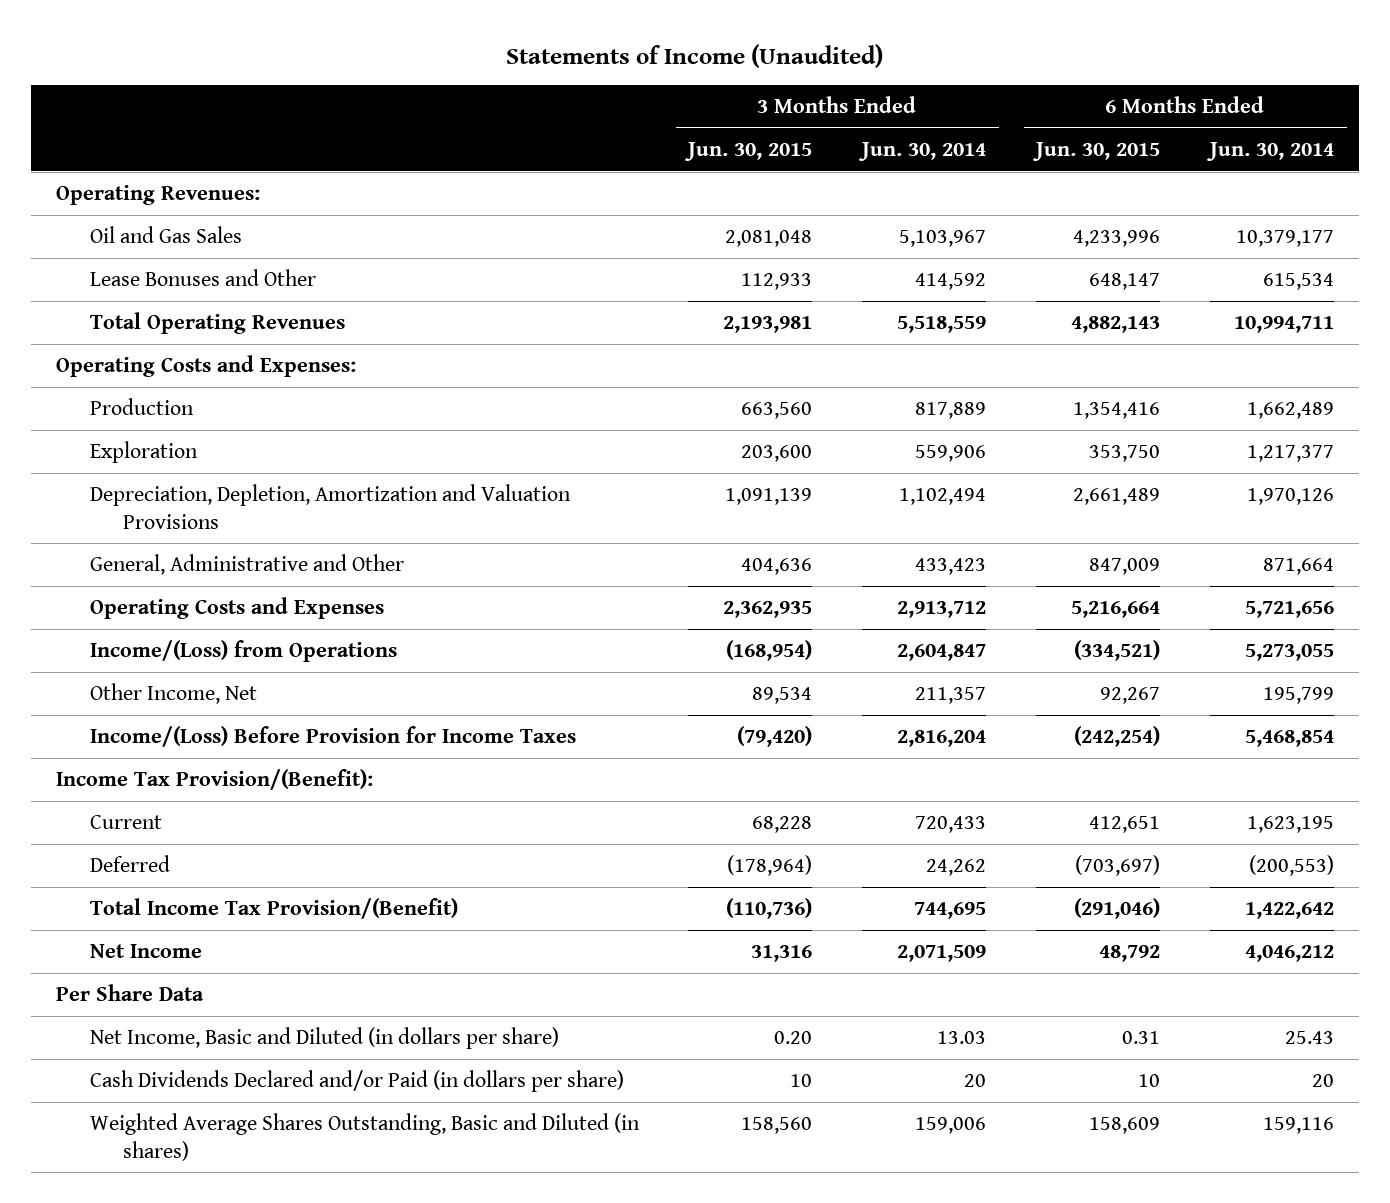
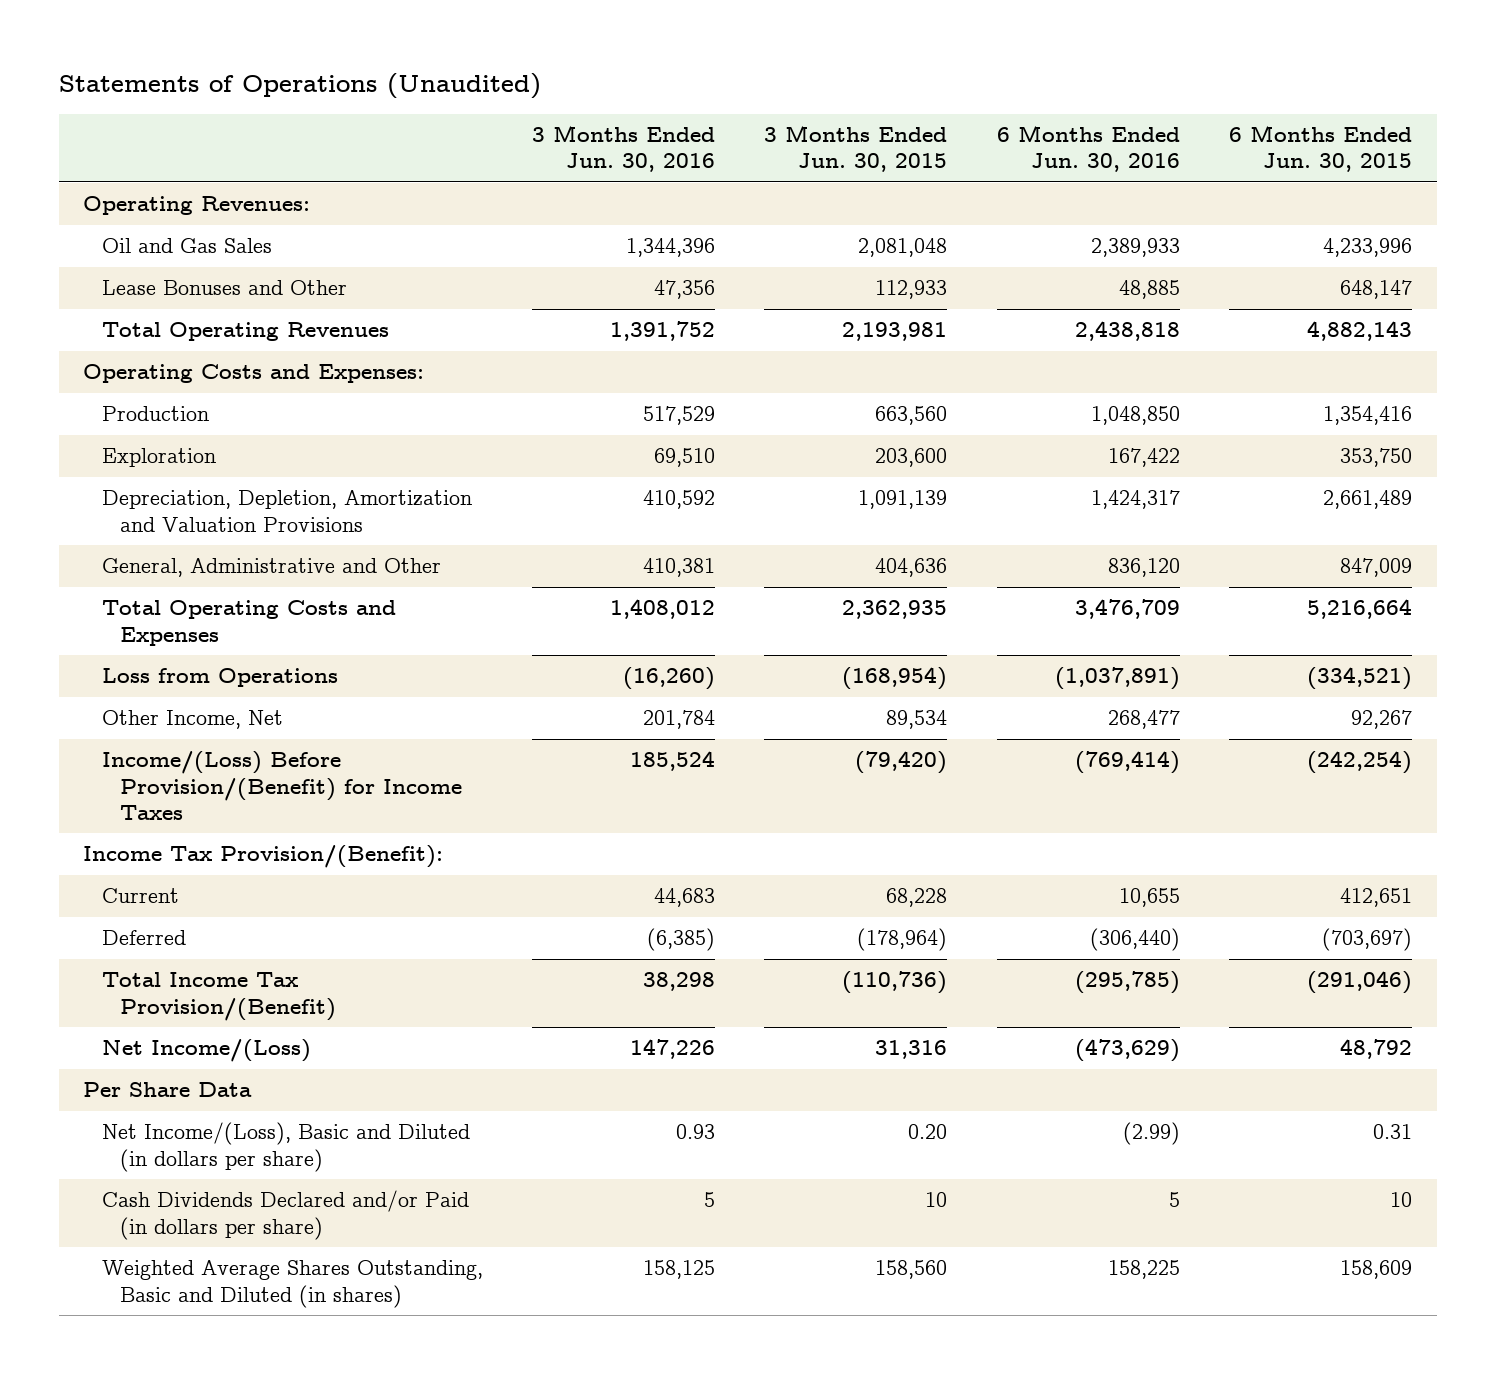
- Statements of Income (Unaudited)
+ Statements of Operations (Unaudited)
- | 3 Months Ended Jun. 30, 2015 | 3 Months Ended Jun. 30, 2014 | 6 Months Ended Jun. 30, 2015 | 6 Months Ended Jun. 30, 2014
+ | 3 Months Ended Jun. 30, 2016 | 3 Months Ended Jun. 30, 2015 | 6 Months Ended Jun. 30, 2016 | 6 Months Ended Jun. 30, 2015
- Operating Costs and Expenses | 2,362,935 | 2,913,712 | 5,216,664 | 5,721,656
- Income/(Loss) from Operations | (168,954) | 2,604,847 | (334,521) | 5,273,055
+ Total Operating Costs and Expenses | 1,408,012 | 2,362,935 | 3,476,709 | 5,216,664
+ Loss from Operations | (16,260) | (168,954) | (1,037,891) | (334,521)
- Income/(Loss) Before Provision for Income Taxes | (79,420) | 2,816,204 | (242,254) | 5,468,854
+ Income/(Loss) Before Provision/(Benefit) for Income Taxes | 185,524 | (79,420) | (769,414) | (242,254)
- Net Income | 31,316 | 2,071,509 | 48,792 | 4,046,212
+ Net Income/(Loss) | 147,226 | 31,316 | (473,629) | 48,792
- Net Income, Basic and Diluted (in dollars per share) | 0.20 | 13.03 | 0.31 | 25.43
+ Net Income/(Loss), Basic and Diluted (in dollars per share) | 0.93 | 0.20 | (2.99) | 0.31

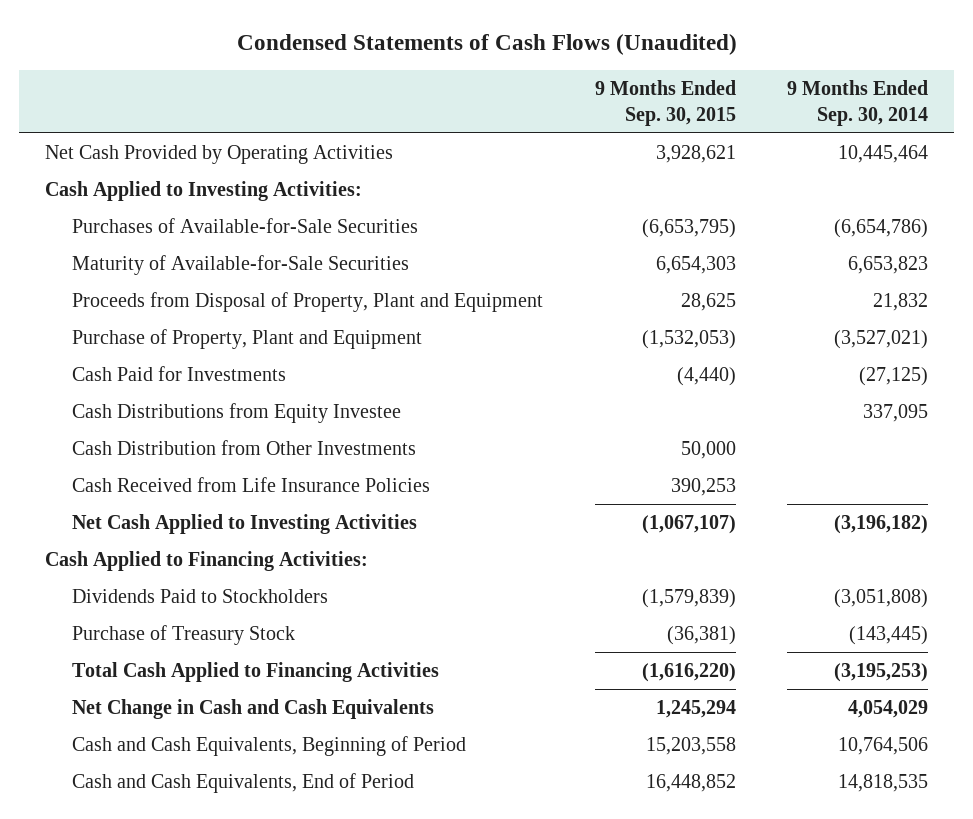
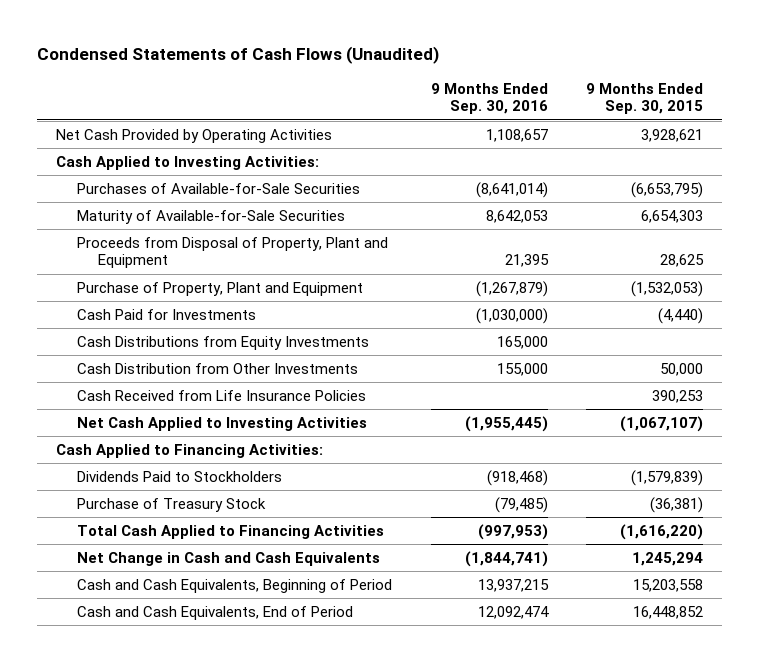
- | 9 Months Ended Sep. 30, 2015 | 9 Months Ended Sep. 30, 2014
+ | 9 Months Ended Sep. 30, 2016 | 9 Months Ended Sep. 30, 2015
- Cash Distributions from Equity Investee | | 337,095
+ Cash Distributions from Equity Investments | 165,000 |

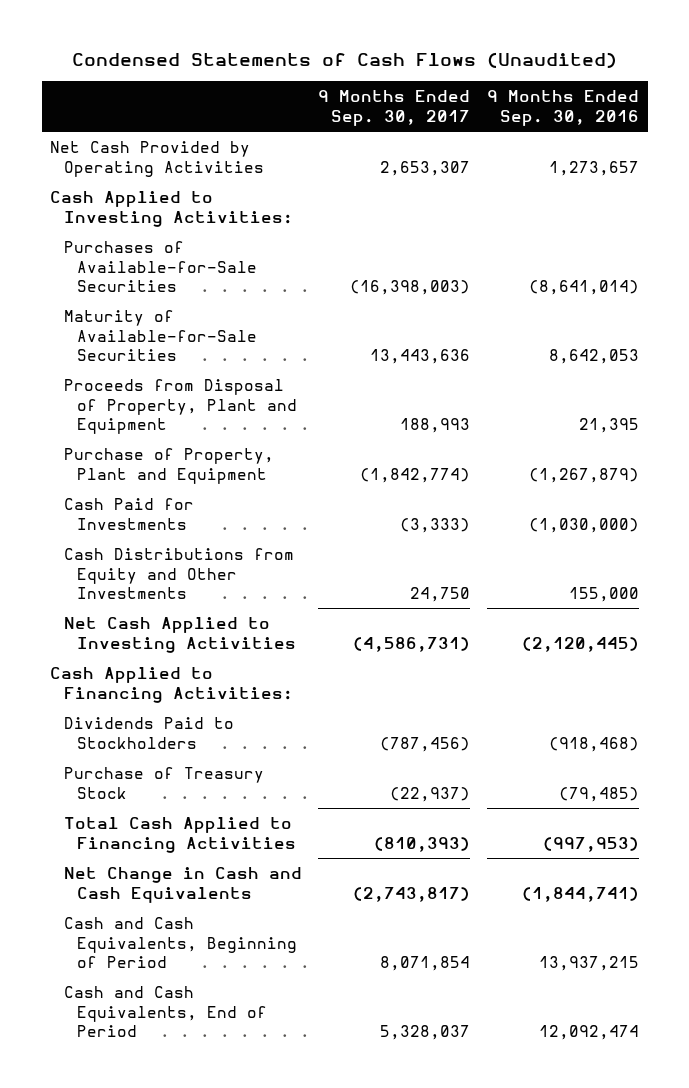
- | 9 Months Ended Sep. 30, 2016 | 9 Months Ended Sep. 30, 2015
+ | 9 Months Ended Sep. 30, 2017 | 9 Months Ended Sep. 30, 2016
- Net Cash Provided by Operating Activities | 1,108,657 | 3,928,621
+ Net Cash Provided by Operating Activities | 2,653,307 | 1,273,657
- Cash Distributions from Equity Investments | 165,000 |
- Cash Distribution from Other Investments | 155,000 | 50,000
- Cash Received from Life Insurance Policies | | 390,253
- Net Cash Applied to Investing Activities | (1,955,445) | (1,067,107)
+ Cash Distributions from Equity and Other Investments | 24,750 | 155,000
+ Net Cash Applied to Investing Activities | (4,586,731) | (2,120,445)

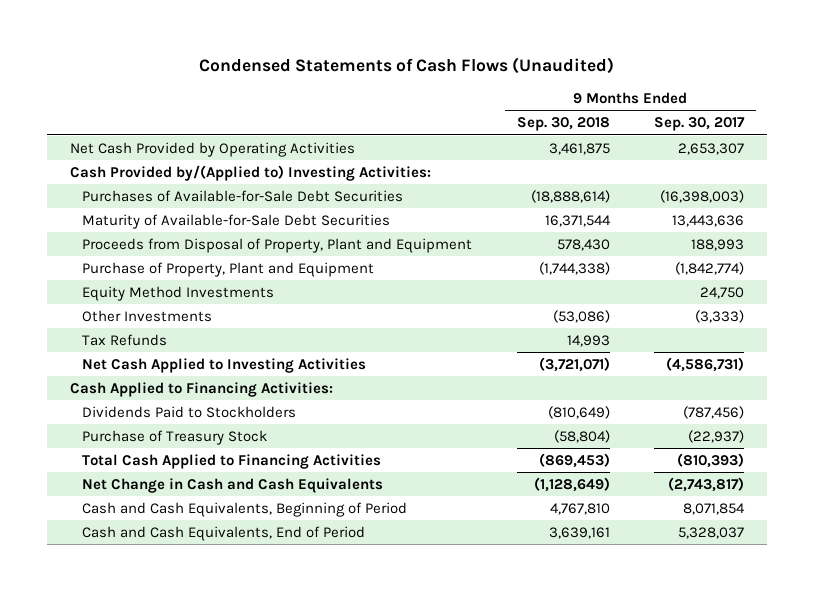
- | 9 Months Ended Sep. 30, 2017 | 9 Months Ended Sep. 30, 2016
+ | 9 Months Ended Sep. 30, 2018 | 9 Months Ended Sep. 30, 2017
- Cash Applied to Investing Activities:
- Purchases of Available-for-Sale Securities | (16,398,003) | (8,641,014)
- Maturity of Available-for-Sale Securities | 13,443,636 | 8,642,053
+ Cash Provided by/(Applied to) Investing Activities:
+ Purchases of Available-for-Sale Debt Securities | (18,888,614) | (16,398,003)
+ Maturity of Available-for-Sale Debt Securities | 16,371,544 | 13,443,636
- Cash Paid for Investments | (3,333) | (1,030,000)
- Cash Distributions from Equity and Other Investments | 24,750 | 155,000
+ Equity Method Investments | | 24,750
+ Other Investments | (53,086) | (3,333)
+ Tax Refunds | 14,993 |

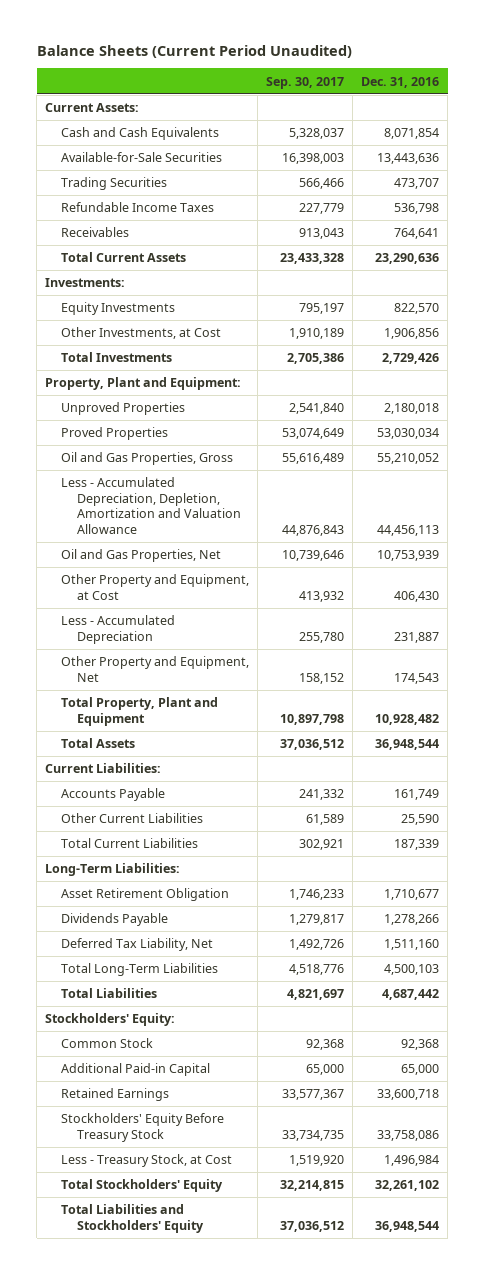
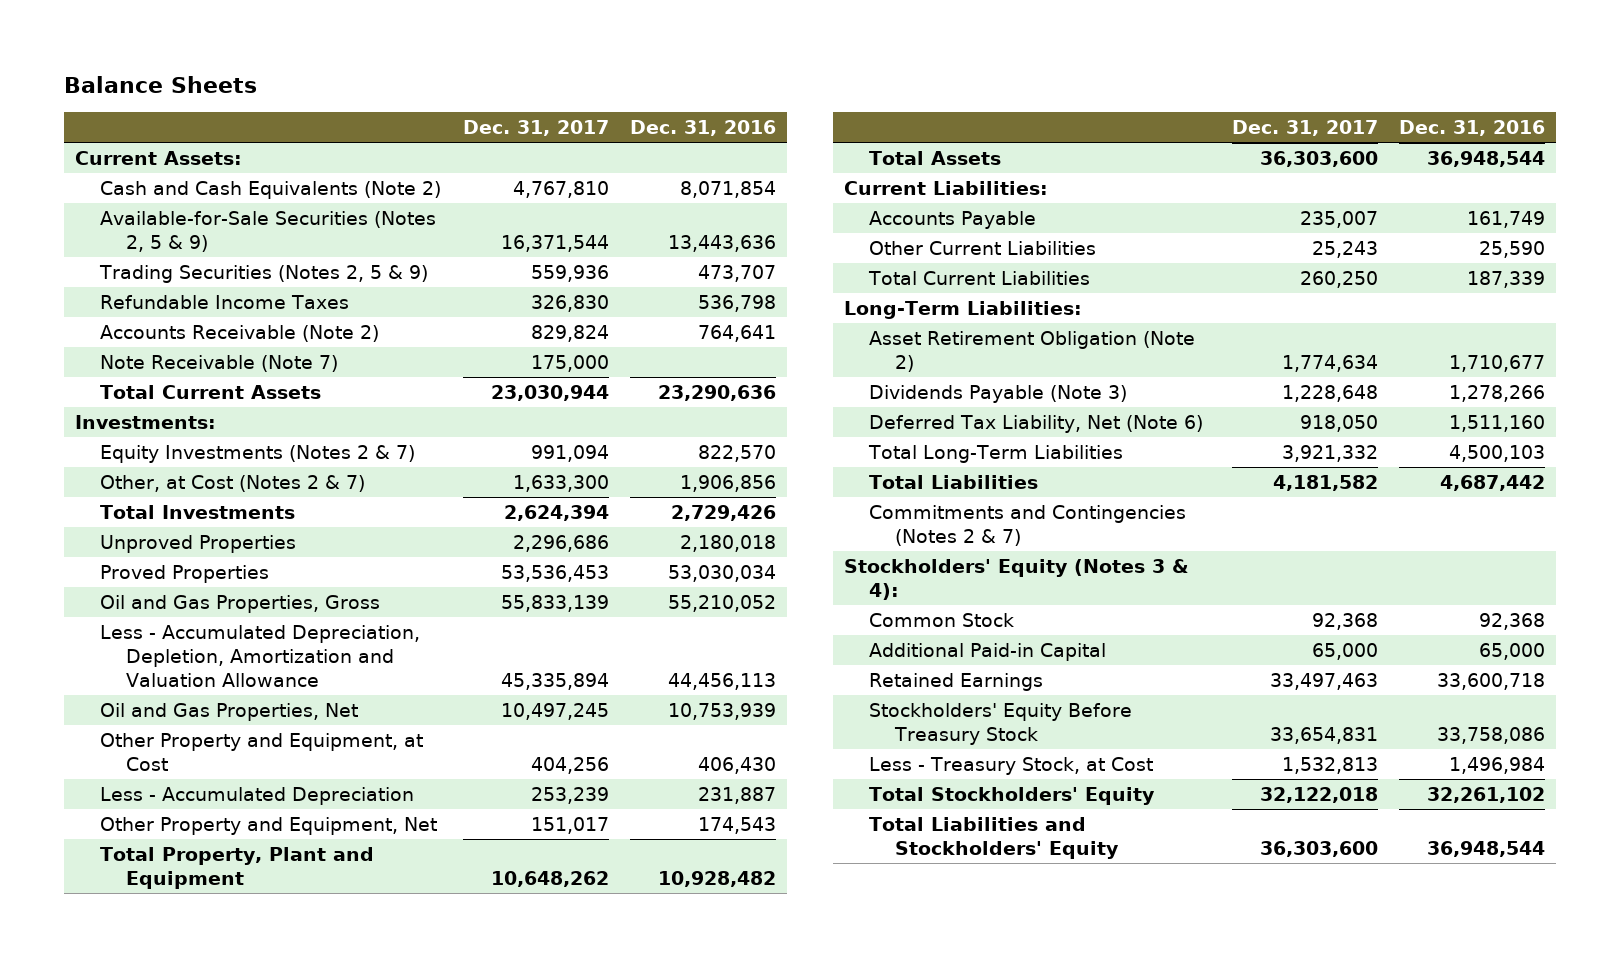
- Balance Sheets (Current Period Unaudited)
+ Balance Sheets
- | Sep. 30, 2017 | Dec. 31, 2016
+ | Dec. 31, 2017 | Dec. 31, 2016
- Cash and Cash Equivalents | 5,328,037 | 8,071,854
- Available-for-Sale Securities | 16,398,003 | 13,443,636
- Trading Securities | 566,466 | 473,707
+ Cash and Cash Equivalents (Note 2) | 4,767,810 | 8,071,854
+ Available-for-Sale Securities (Notes 2, 5 & 9) | 16,371,544 | 13,443,636
+ Trading Securities (Notes 2, 5 & 9) | 559,936 | 473,707
- Receivables | 913,043 | 764,641
+ Accounts Receivable (Note 2) | 829,824 | 764,641
+ Note Receivable (Note 7) | 175,000 |
- Equity Investments | 795,197 | 822,570
- Other Investments, at Cost | 1,910,189 | 1,906,856
+ Equity Investments (Notes 2 & 7) | 991,094 | 822,570
+ Other, at Cost (Notes 2 & 7) | 1,633,300 | 1,906,856
- Property, Plant and Equipment:
- Asset Retirement Obligation | 1,746,233 | 1,710,677
- Dividends Payable | 1,279,817 | 1,278,266
- Deferred Tax Liability, Net | 1,492,726 | 1,511,160
+ Asset Retirement Obligation (Note 2) | 1,774,634 | 1,710,677
+ Dividends Payable (Note 3) | 1,228,648 | 1,278,266
+ Deferred Tax Liability, Net (Note 6) | 918,050 | 1,511,160
- Stockholders' Equity:
+ Commitments and Contingencies (Notes 2 & 7)
+ Stockholders' Equity (Notes 3 & 4):

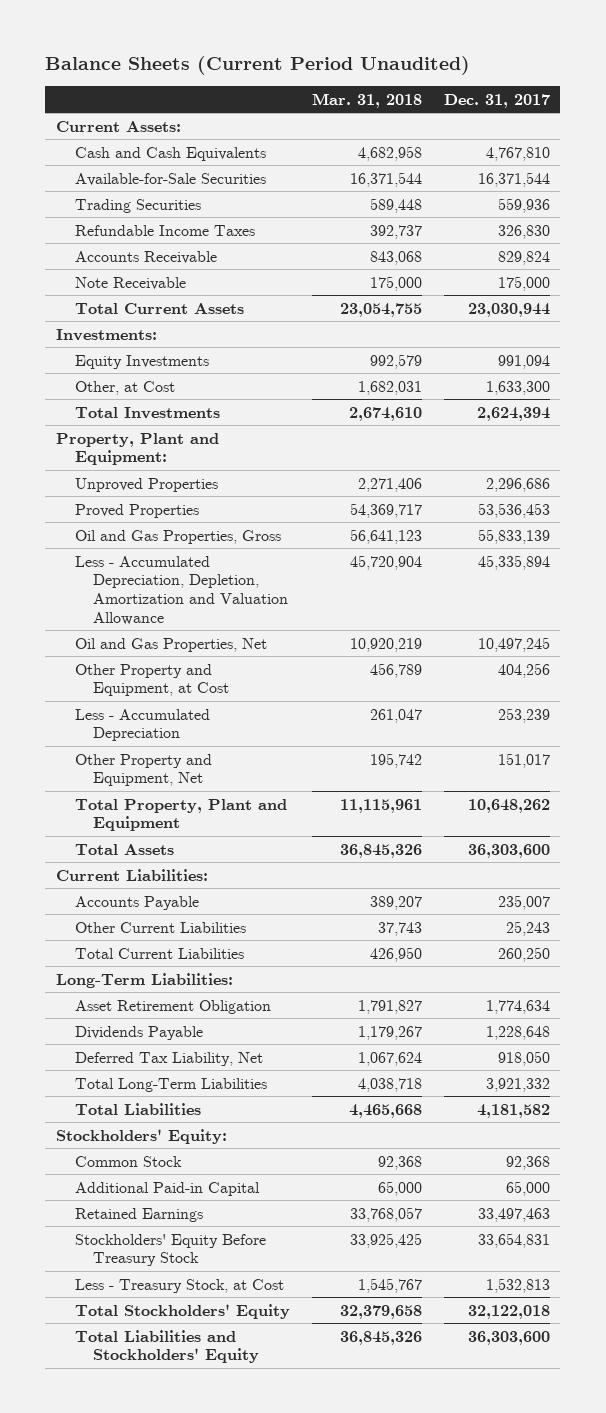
- Balance Sheets
+ Balance Sheets (Current Period Unaudited)
- | Dec. 31, 2017 | Dec. 31, 2016
+ | Mar. 31, 2018 | Dec. 31, 2017
- Cash and Cash Equivalents (Note 2) | 4,767,810 | 8,071,854
- Available-for-Sale Securities (Notes 2, 5 & 9) | 16,371,544 | 13,443,636
- Trading Securities (Notes 2, 5 & 9) | 559,936 | 473,707
+ Cash and Cash Equivalents | 4,682,958 | 4,767,810
+ Available-for-Sale Securities | 16,371,544 | 16,371,544
+ Trading Securities | 589,448 | 559,936
- Accounts Receivable (Note 2) | 829,824 | 764,641
- Note Receivable (Note 7) | 175,000 |
+ Accounts Receivable | 843,068 | 829,824
+ Note Receivable | 175,000 | 175,000
- Equity Investments (Notes 2 & 7) | 991,094 | 822,570
- Other, at Cost (Notes 2 & 7) | 1,633,300 | 1,906,856
+ Equity Investments | 992,579 | 991,094
+ Other, at Cost | 1,682,031 | 1,633,300
+ Property, Plant and Equipment:
- Asset Retirement Obligation (Note 2) | 1,774,634 | 1,710,677
- Dividends Payable (Note 3) | 1,228,648 | 1,278,266
- Deferred Tax Liability, Net (Note 6) | 918,050 | 1,511,160
+ Asset Retirement Obligation | 1,791,827 | 1,774,634
+ Dividends Payable | 1,179,267 | 1,228,648
+ Deferred Tax Liability, Net | 1,067,624 | 918,050
- Commitments and Contingencies (Notes 2 & 7)
- Stockholders' Equity (Notes 3 & 4):
+ Stockholders' Equity:

